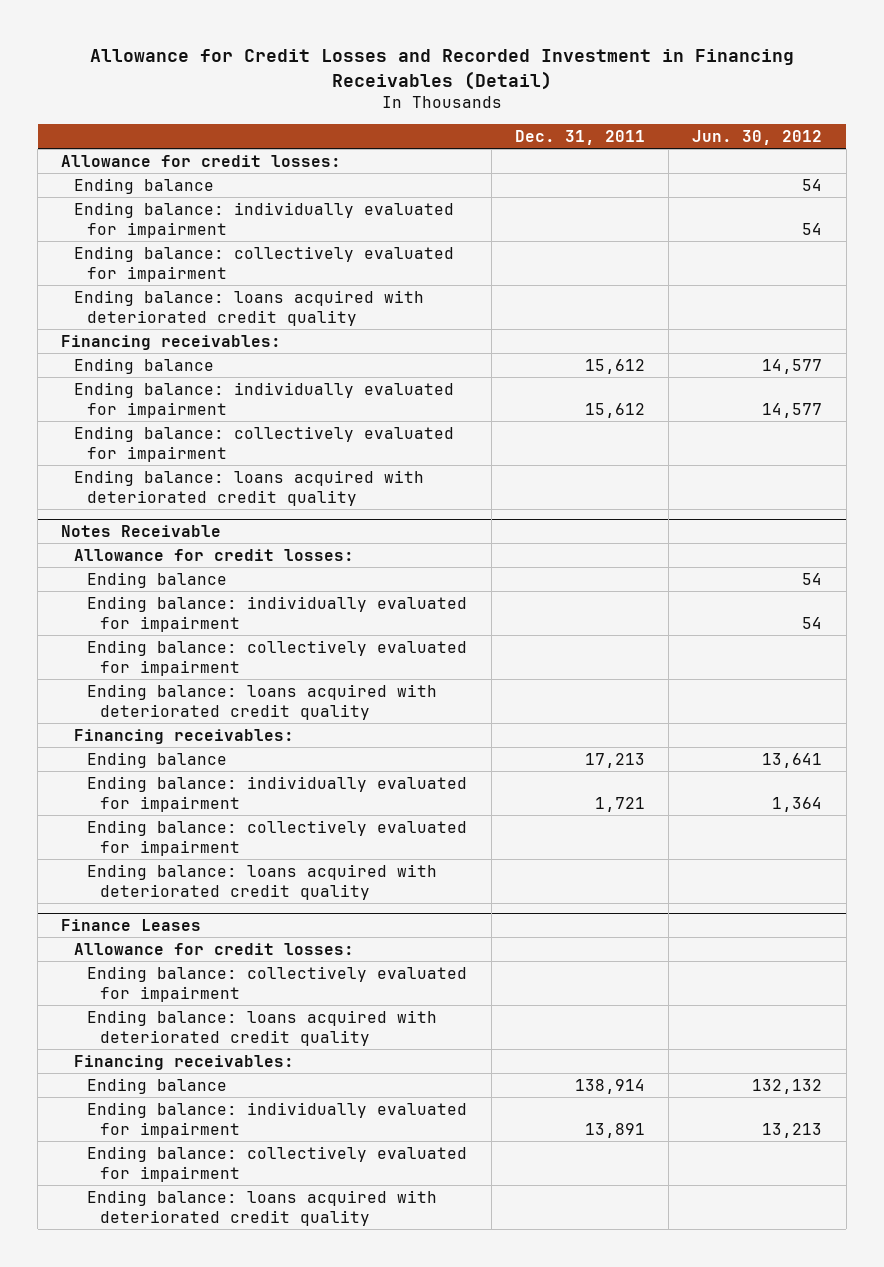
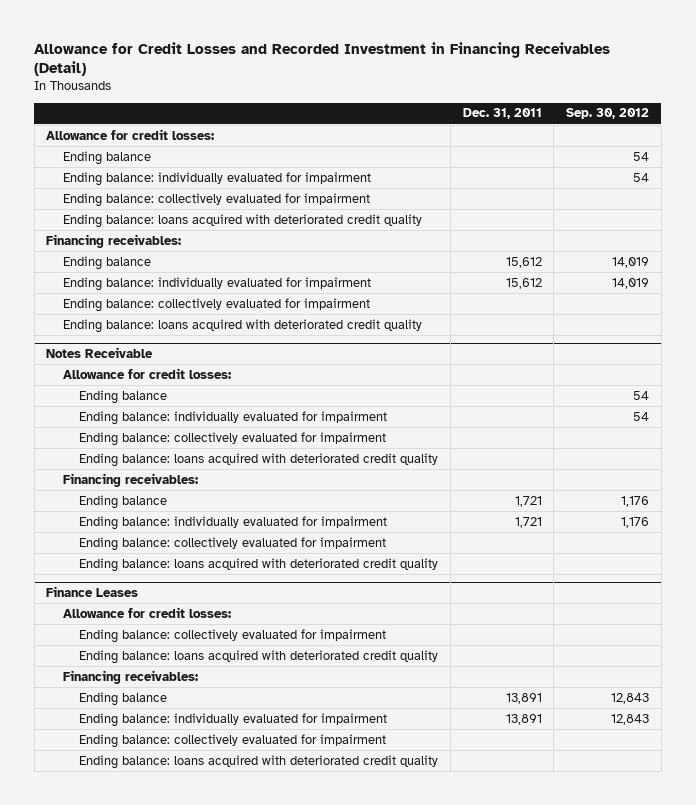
- | Dec. 31, 2011 | Jun. 30, 2012
+ | Dec. 31, 2011 | Sep. 30, 2012
@ Notes Receivable
- Ending balance | 17,213 | 13,641
+ Ending balance | 1,721 | 1,176
@ Finance Leases
- Ending balance | 138,914 | 132,132
+ Ending balance | 13,891 | 12,843

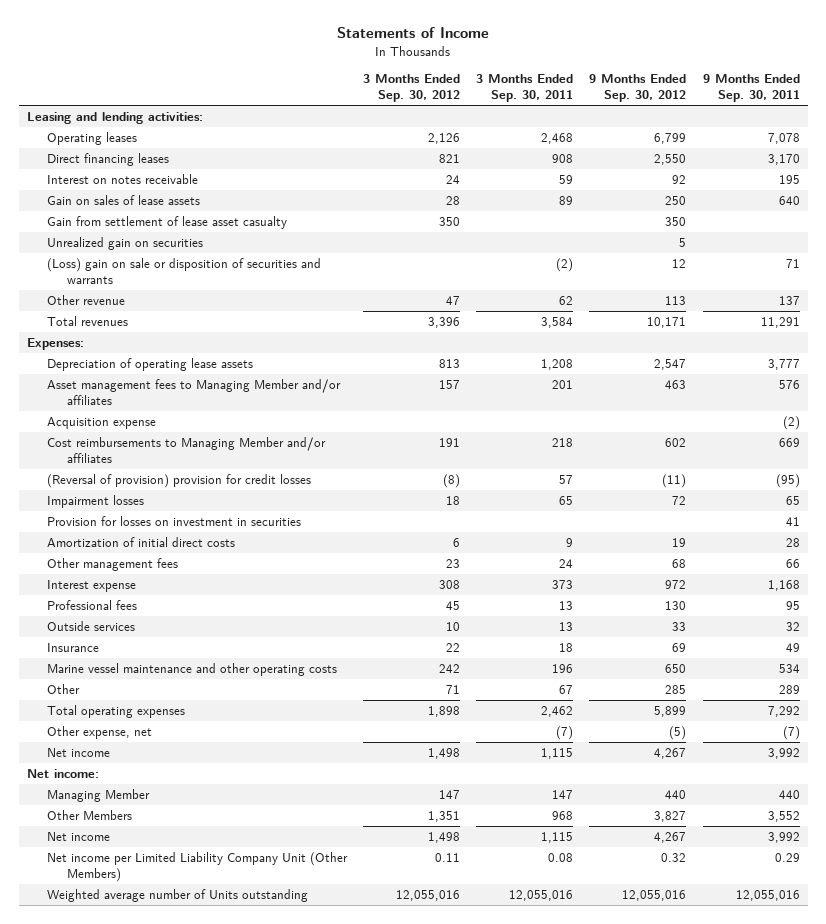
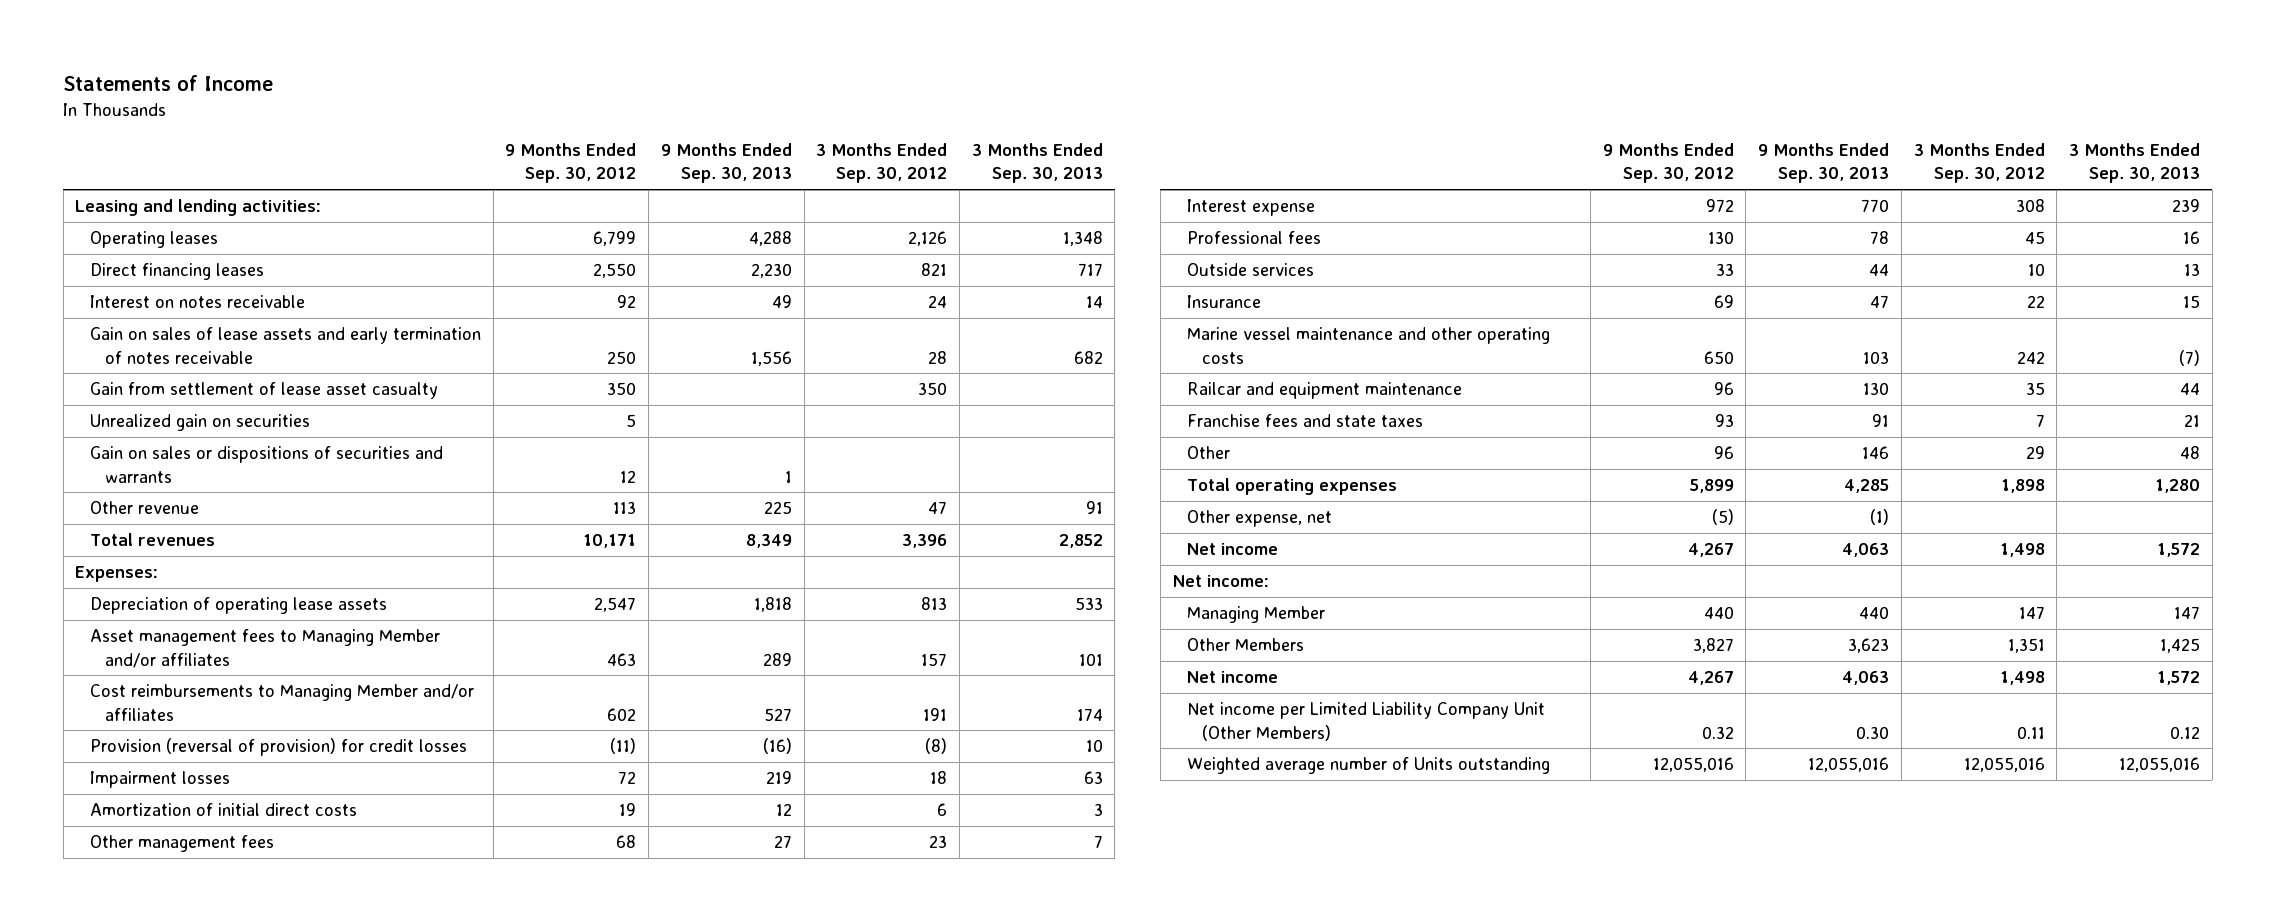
- | 3 Months Ended Sep. 30, 2012 | 3 Months Ended Sep. 30, 2011 | 9 Months Ended Sep. 30, 2012 | 9 Months Ended Sep. 30, 2011
+ | 9 Months Ended Sep. 30, 2012 | 9 Months Ended Sep. 30, 2013 | 3 Months Ended Sep. 30, 2012 | 3 Months Ended Sep. 30, 2013
- Gain on sales of lease assets | 28 | 89 | 250 | 640
+ Gain on sales of lease assets and early termination of notes receivable | 250 | 1,556 | 28 | 682
- (Loss) gain on sale or disposition of securities and warrants | | (2) | 12 | 71
+ Gain on sales or dispositions of securities and warrants | 12 | 1 | |
- Acquisition expense | | | | (2)
- (Reversal of provision) provision for credit losses | (8) | 57 | (11) | (95)
+ Provision (reversal of provision) for credit losses | (11) | (16) | (8) | 10
- Provision for losses on investment in securities | | | | 41
- Other | 71 | 67 | 285 | 289
+ Railcar and equipment maintenance | 96 | 130 | 35 | 44
+ Franchise fees and state taxes | 93 | 91 | 7 | 21
+ Other | 96 | 146 | 29 | 48

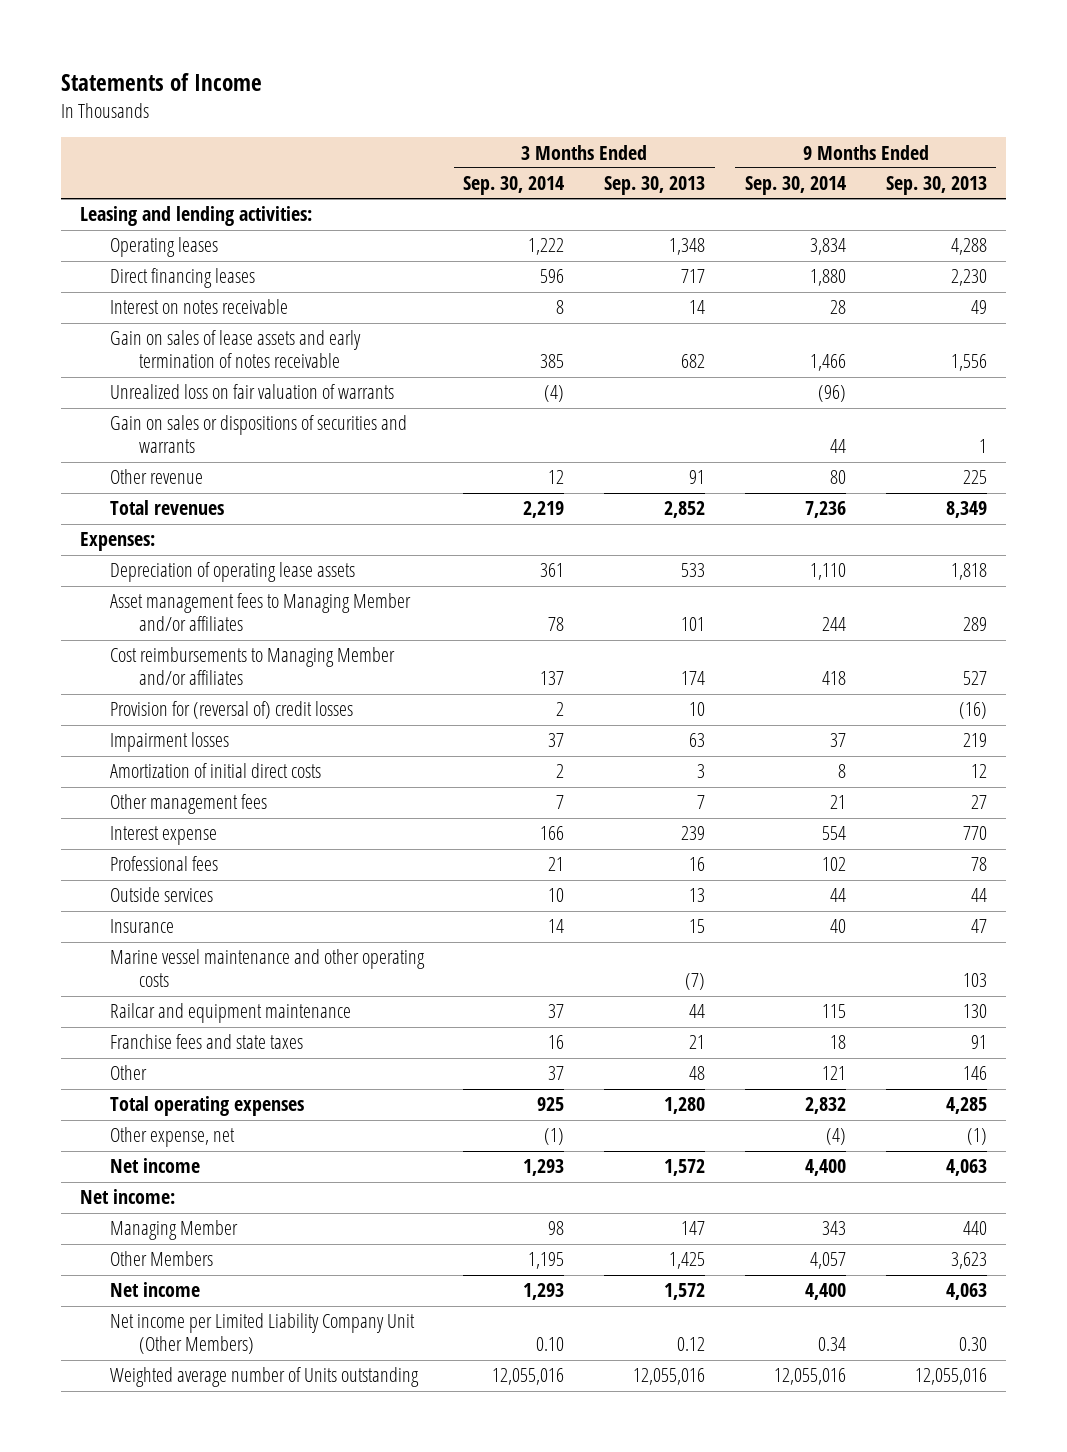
- | 9 Months Ended Sep. 30, 2012 | 9 Months Ended Sep. 30, 2013 | 3 Months Ended Sep. 30, 2012 | 3 Months Ended Sep. 30, 2013
+ | 3 Months Ended Sep. 30, 2014 | 3 Months Ended Sep. 30, 2013 | 9 Months Ended Sep. 30, 2014 | 9 Months Ended Sep. 30, 2013
- Gain from settlement of lease asset casualty | 350 | | 350 |
- Unrealized gain on securities | 5 | | |
+ Unrealized loss on fair valuation of warrants | (4) | | (96) |
- Provision (reversal of provision) for credit losses | (11) | (16) | (8) | 10
+ Provision for (reversal of) credit losses | 2 | 10 | | (16)

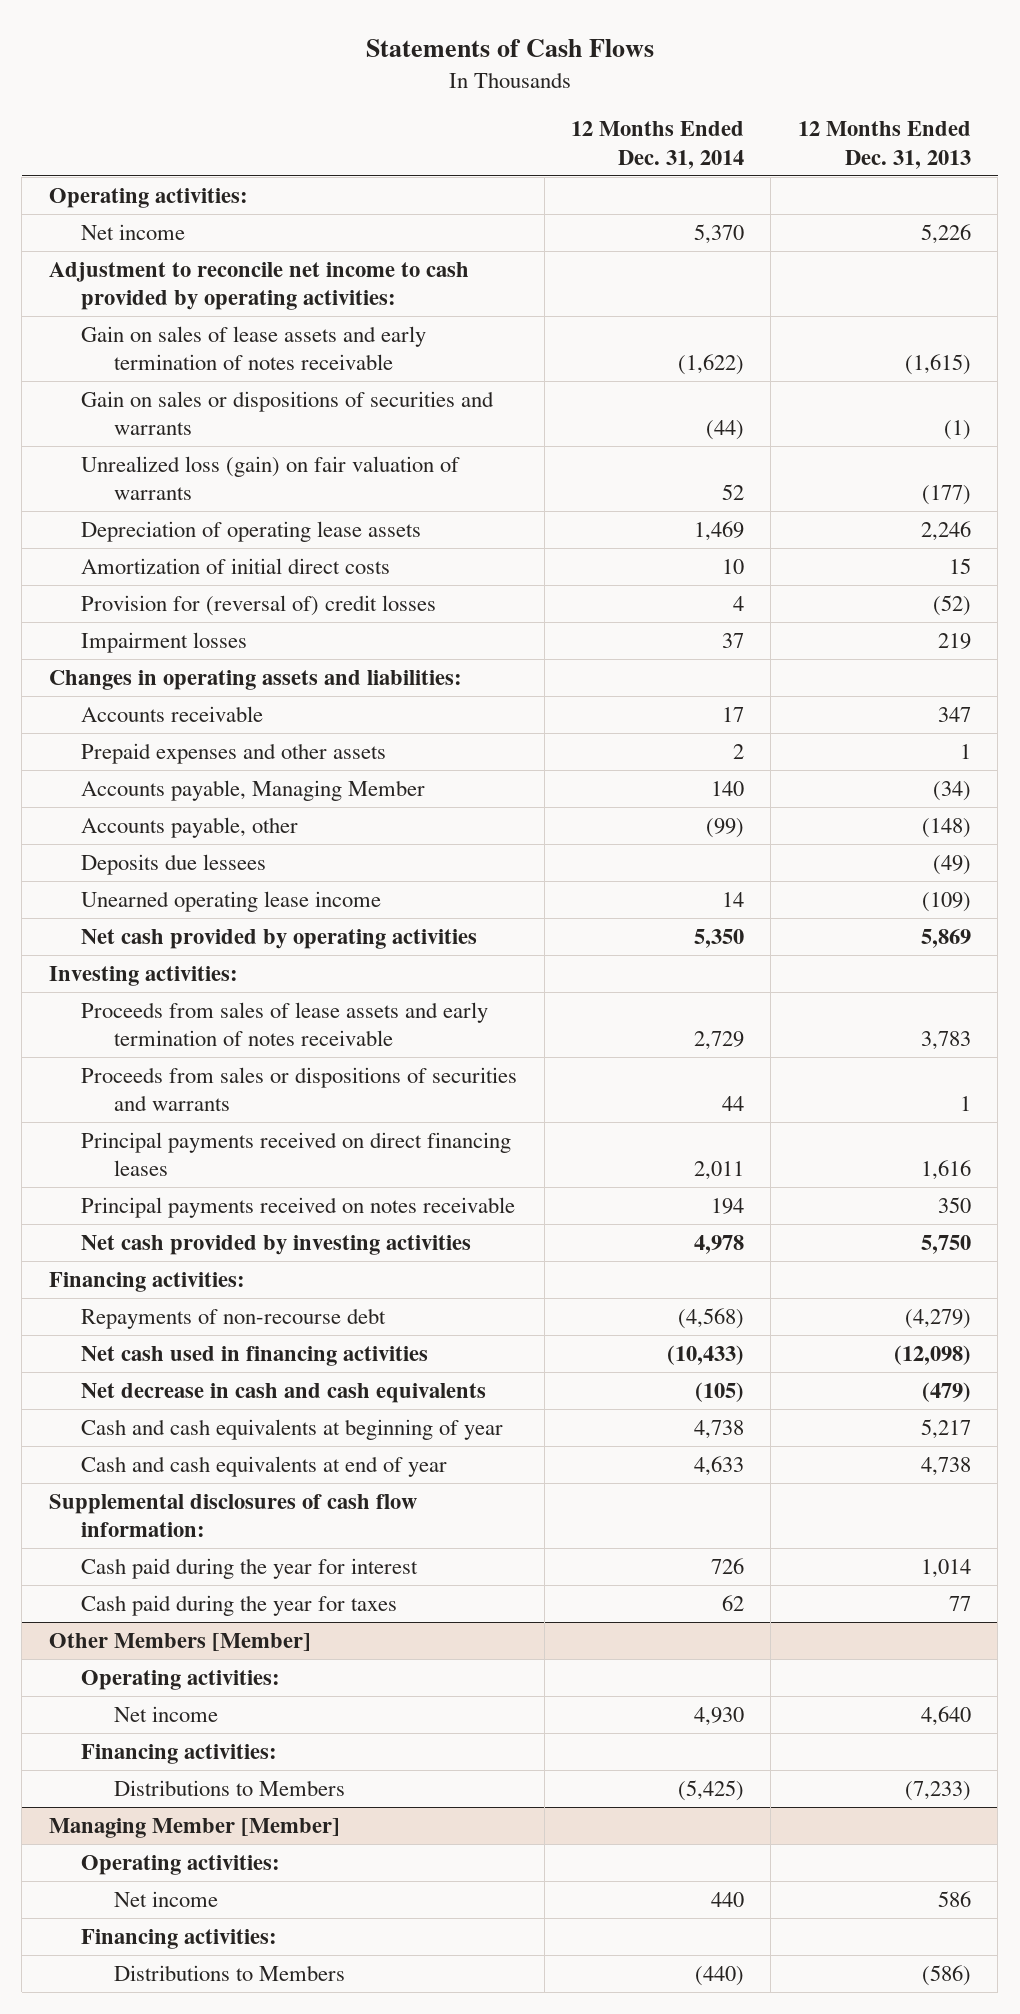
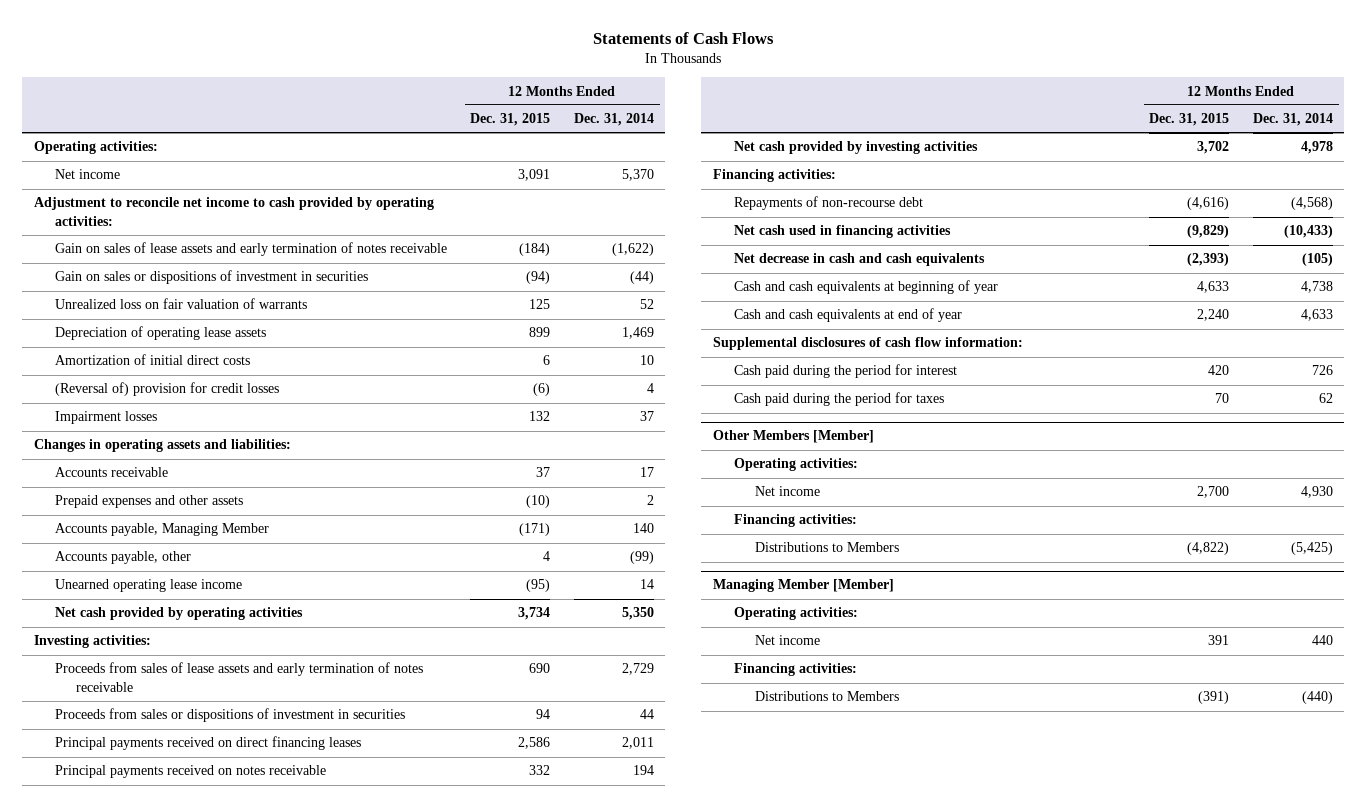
- | 12 Months Ended Dec. 31, 2014 | 12 Months Ended Dec. 31, 2013
+ | 12 Months Ended Dec. 31, 2015 | 12 Months Ended Dec. 31, 2014
- Gain on sales or dispositions of securities and warrants | (44) | (1)
- Unrealized loss (gain) on fair valuation of warrants | 52 | (177)
+ Gain on sales or dispositions of investment in securities | (94) | (44)
+ Unrealized loss on fair valuation of warrants | 125 | 52
- Provision for (reversal of) credit losses | 4 | (52)
+ (Reversal of) provision for credit losses | (6) | 4
- Deposits due lessees | | (49)
- Proceeds from sales or dispositions of securities and warrants | 44 | 1
+ Proceeds from sales or dispositions of investment in securities | 94 | 44
- Cash paid during the year for interest | 726 | 1,014
- Cash paid during the year for taxes | 62 | 77
+ Cash paid during the period for interest | 420 | 726
+ Cash paid during the period for taxes | 70 | 62

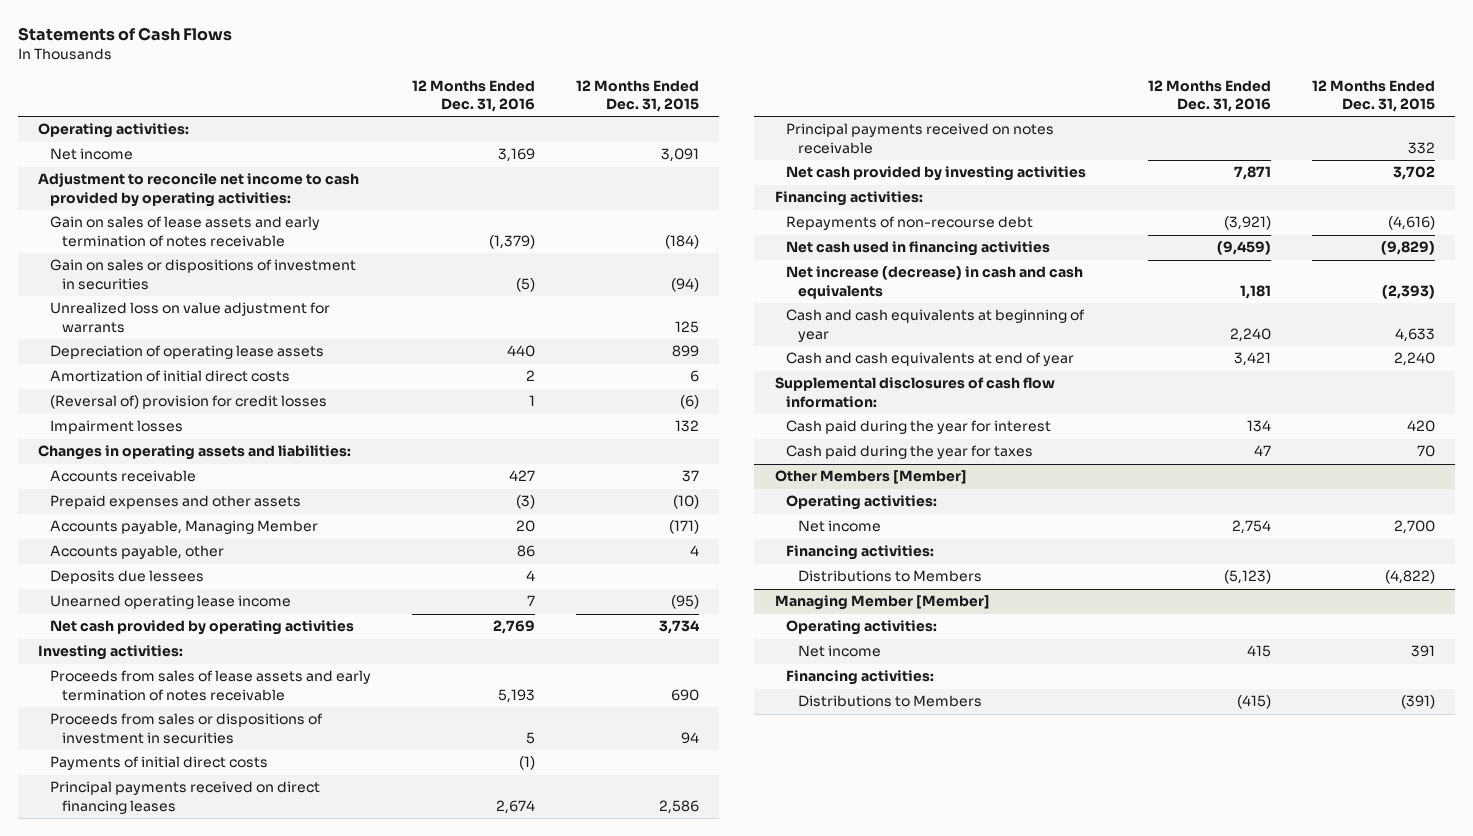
- | 12 Months Ended Dec. 31, 2015 | 12 Months Ended Dec. 31, 2014
+ | 12 Months Ended Dec. 31, 2016 | 12 Months Ended Dec. 31, 2015
- Unrealized loss on fair valuation of warrants | 125 | 52
+ Unrealized loss on value adjustment for warrants | | 125
+ Deposits due lessees | 4 |
+ Payments of initial direct costs | (1) |
- Net decrease in cash and cash equivalents | (2,393) | (105)
+ Net increase (decrease) in cash and cash equivalents | 1,181 | (2,393)
- Cash paid during the period for interest | 420 | 726
- Cash paid during the period for taxes | 70 | 62
+ Cash paid during the year for interest | 134 | 420
+ Cash paid during the year for taxes | 47 | 70

